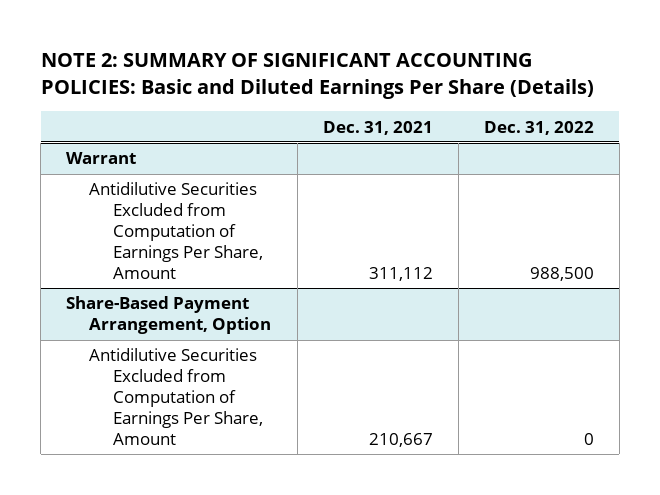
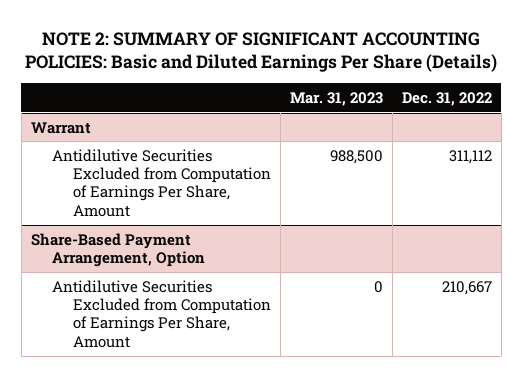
- | Dec. 31, 2021 | Dec. 31, 2022
+ | Mar. 31, 2023 | Dec. 31, 2022
@ Warrant
- Antidilutive Securities Excluded from Computation of Earnings Per Share, Amount | 311,112 | 988,500
+ Antidilutive Securities Excluded from Computation of Earnings Per Share, Amount | 988,500 | 311,112
@ Share-Based Payment Arrangement, Option
- Antidilutive Securities Excluded from Computation of Earnings Per Share, Amount | 210,667 | 0
+ Antidilutive Securities Excluded from Computation of Earnings Per Share, Amount | 0 | 210,667

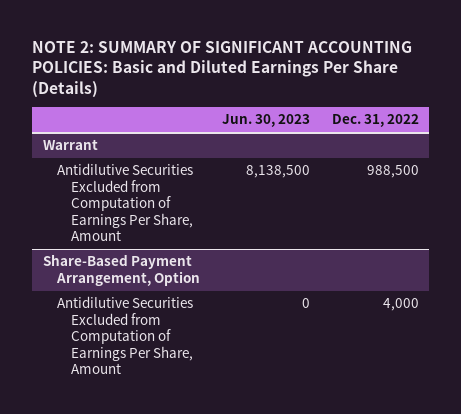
- | Mar. 31, 2023 | Dec. 31, 2022
+ | Jun. 30, 2023 | Dec. 31, 2022
@ Warrant
- Antidilutive Securities Excluded from Computation of Earnings Per Share, Amount | 988,500 | 311,112
+ Antidilutive Securities Excluded from Computation of Earnings Per Share, Amount | 8,138,500 | 988,500
@ Share-Based Payment Arrangement, Option
- Antidilutive Securities Excluded from Computation of Earnings Per Share, Amount | 0 | 210,667
+ Antidilutive Securities Excluded from Computation of Earnings Per Share, Amount | 0 | 4,000

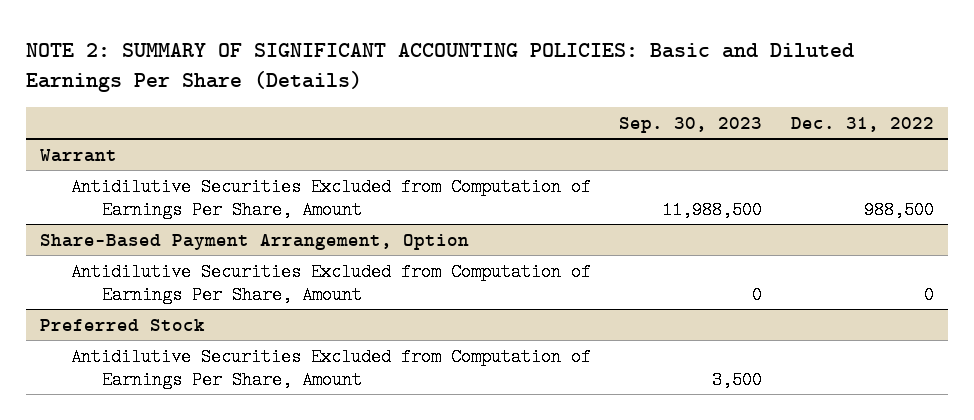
- | Jun. 30, 2023 | Dec. 31, 2022
+ | Sep. 30, 2023 | Dec. 31, 2022
@ Share-Based Payment Arrangement, Option
- Antidilutive Securities Excluded from Computation of Earnings Per Share, Amount | 0 | 4,000
+ Antidilutive Securities Excluded from Computation of Earnings Per Share, Amount | 0 | 0
+ Preferred Stock
+ Antidilutive Securities Excluded from Computation of Earnings Per Share, Amount | 3,500 |

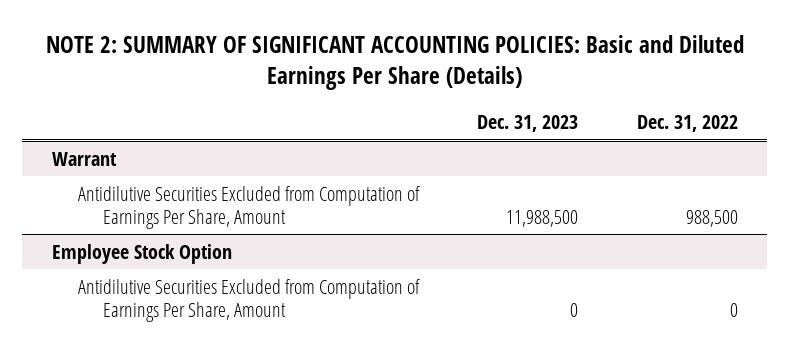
- | Sep. 30, 2023 | Dec. 31, 2022
+ | Dec. 31, 2023 | Dec. 31, 2022
- Share-Based Payment Arrangement, Option
+ Employee Stock Option
- Preferred Stock
- Antidilutive Securities Excluded from Computation of Earnings Per Share, Amount | 3,500 |

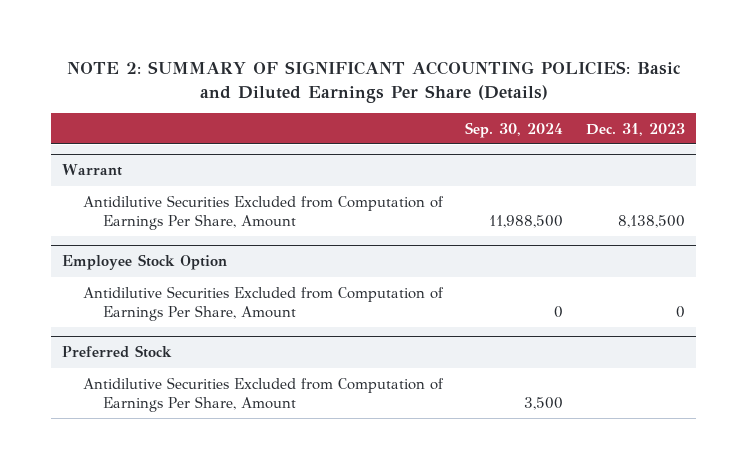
- | Dec. 31, 2023 | Dec. 31, 2022
+ | Sep. 30, 2024 | Dec. 31, 2023
@ Warrant
- Antidilutive Securities Excluded from Computation of Earnings Per Share, Amount | 11,988,500 | 988,500
+ Antidilutive Securities Excluded from Computation of Earnings Per Share, Amount | 11,988,500 | 8,138,500
+ Preferred Stock
+ Antidilutive Securities Excluded from Computation of Earnings Per Share, Amount | 3,500 |

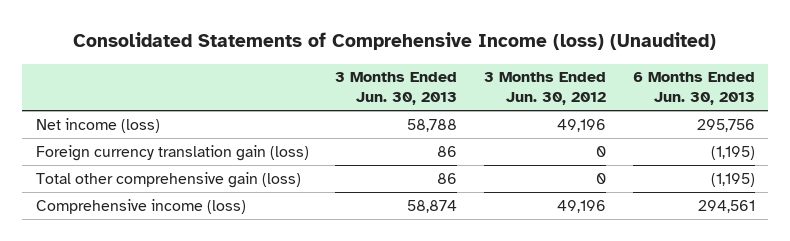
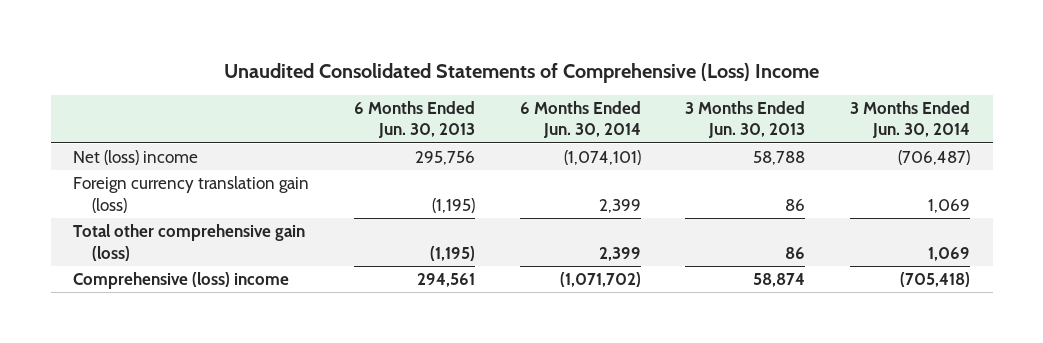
- Consolidated Statements of Comprehensive Income (loss) (Unaudited)
+ Unaudited Consolidated Statements of Comprehensive (Loss) Income
- | 3 Months Ended Jun. 30, 2013 | 3 Months Ended Jun. 30, 2012 | 6 Months Ended Jun. 30, 2013
+ | 6 Months Ended Jun. 30, 2013 | 6 Months Ended Jun. 30, 2014 | 3 Months Ended Jun. 30, 2013 | 3 Months Ended Jun. 30, 2014
- Net income (loss) | 58,788 | 49,196 | 295,756
+ Net (loss) income | 295,756 | (1,074,101) | 58,788 | (706,487)
- Comprehensive income (loss) | 58,874 | 49,196 | 294,561
+ Comprehensive (loss) income | 294,561 | (1,071,702) | 58,874 | (705,418)

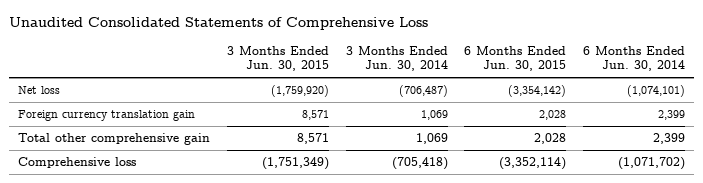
- Unaudited Consolidated Statements of Comprehensive (Loss) Income
+ Unaudited Consolidated Statements of Comprehensive Loss
- | 6 Months Ended Jun. 30, 2013 | 6 Months Ended Jun. 30, 2014 | 3 Months Ended Jun. 30, 2013 | 3 Months Ended Jun. 30, 2014
+ | 3 Months Ended Jun. 30, 2015 | 3 Months Ended Jun. 30, 2014 | 6 Months Ended Jun. 30, 2015 | 6 Months Ended Jun. 30, 2014
- Net (loss) income | 295,756 | (1,074,101) | 58,788 | (706,487)
- Foreign currency translation gain (loss) | (1,195) | 2,399 | 86 | 1,069
- Total other comprehensive gain (loss) | (1,195) | 2,399 | 86 | 1,069
- Comprehensive (loss) income | 294,561 | (1,071,702) | 58,874 | (705,418)
+ Net loss | (1,759,920) | (706,487) | (3,354,142) | (1,074,101)
+ Foreign currency translation gain | 8,571 | 1,069 | 2,028 | 2,399
+ Total other comprehensive gain | 8,571 | 1,069 | 2,028 | 2,399
+ Comprehensive loss | (1,751,349) | (705,418) | (3,352,114) | (1,071,702)

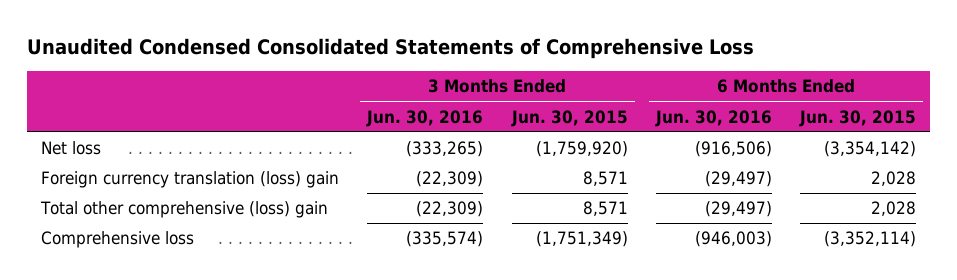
- Unaudited Consolidated Statements of Comprehensive Loss
+ Unaudited Condensed Consolidated Statements of Comprehensive Loss
- | 3 Months Ended Jun. 30, 2015 | 3 Months Ended Jun. 30, 2014 | 6 Months Ended Jun. 30, 2015 | 6 Months Ended Jun. 30, 2014
+ | 3 Months Ended Jun. 30, 2016 | 3 Months Ended Jun. 30, 2015 | 6 Months Ended Jun. 30, 2016 | 6 Months Ended Jun. 30, 2015
- Foreign currency translation gain | 8,571 | 1,069 | 2,028 | 2,399
- Total other comprehensive gain | 8,571 | 1,069 | 2,028 | 2,399
+ Foreign currency translation (loss) gain | (22,309) | 8,571 | (29,497) | 2,028
+ Total other comprehensive (loss) gain | (22,309) | 8,571 | (29,497) | 2,028

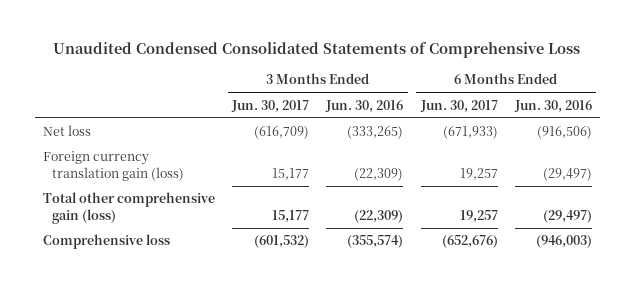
- | 3 Months Ended Jun. 30, 2016 | 3 Months Ended Jun. 30, 2015 | 6 Months Ended Jun. 30, 2016 | 6 Months Ended Jun. 30, 2015
+ | 3 Months Ended Jun. 30, 2017 | 3 Months Ended Jun. 30, 2016 | 6 Months Ended Jun. 30, 2017 | 6 Months Ended Jun. 30, 2016
- Foreign currency translation (loss) gain | (22,309) | 8,571 | (29,497) | 2,028
- Total other comprehensive (loss) gain | (22,309) | 8,571 | (29,497) | 2,028
- Comprehensive loss | (335,574) | (1,751,349) | (946,003) | (3,352,114)
+ Foreign currency translation gain (loss) | 15,177 | (22,309) | 19,257 | (29,497)
+ Total other comprehensive gain (loss) | 15,177 | (22,309) | 19,257 | (29,497)
+ Comprehensive loss | (601,532) | (355,574) | (652,676) | (946,003)

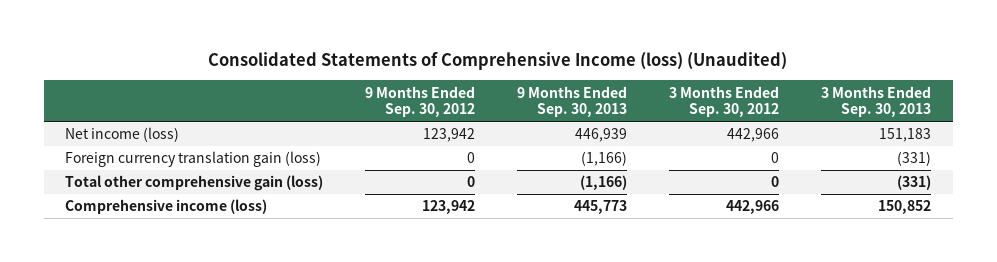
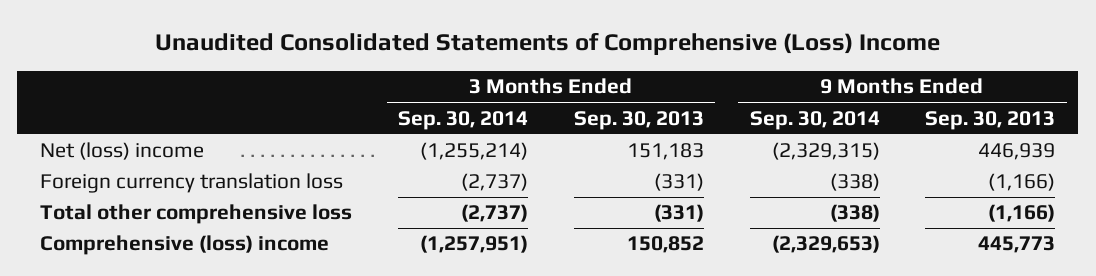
- Consolidated Statements of Comprehensive Income (loss) (Unaudited)
+ Unaudited Consolidated Statements of Comprehensive (Loss) Income
- | 9 Months Ended Sep. 30, 2012 | 9 Months Ended Sep. 30, 2013 | 3 Months Ended Sep. 30, 2012 | 3 Months Ended Sep. 30, 2013
+ | 3 Months Ended Sep. 30, 2014 | 3 Months Ended Sep. 30, 2013 | 9 Months Ended Sep. 30, 2014 | 9 Months Ended Sep. 30, 2013
- Net income (loss) | 123,942 | 446,939 | 442,966 | 151,183
- Foreign currency translation gain (loss) | 0 | (1,166) | 0 | (331)
- Total other comprehensive gain (loss) | 0 | (1,166) | 0 | (331)
- Comprehensive income (loss) | 123,942 | 445,773 | 442,966 | 150,852
+ Net (loss) income | (1,255,214) | 151,183 | (2,329,315) | 446,939
+ Foreign currency translation loss | (2,737) | (331) | (338) | (1,166)
+ Total other comprehensive loss | (2,737) | (331) | (338) | (1,166)
+ Comprehensive (loss) income | (1,257,951) | 150,852 | (2,329,653) | 445,773

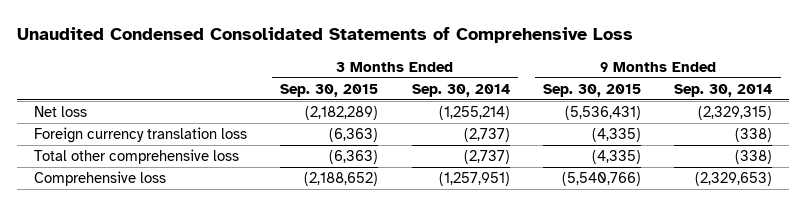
- Unaudited Consolidated Statements of Comprehensive (Loss) Income
+ Unaudited Condensed Consolidated Statements of Comprehensive Loss
- | 3 Months Ended Sep. 30, 2014 | 3 Months Ended Sep. 30, 2013 | 9 Months Ended Sep. 30, 2014 | 9 Months Ended Sep. 30, 2013
+ | 3 Months Ended Sep. 30, 2015 | 3 Months Ended Sep. 30, 2014 | 9 Months Ended Sep. 30, 2015 | 9 Months Ended Sep. 30, 2014
- Net (loss) income | (1,255,214) | 151,183 | (2,329,315) | 446,939
+ Net loss | (2,182,289) | (1,255,214) | (5,536,431) | (2,329,315)
- Comprehensive (loss) income | (1,257,951) | 150,852 | (2,329,653) | 445,773
+ Comprehensive loss | (2,188,652) | (1,257,951) | (5,540,766) | (2,329,653)

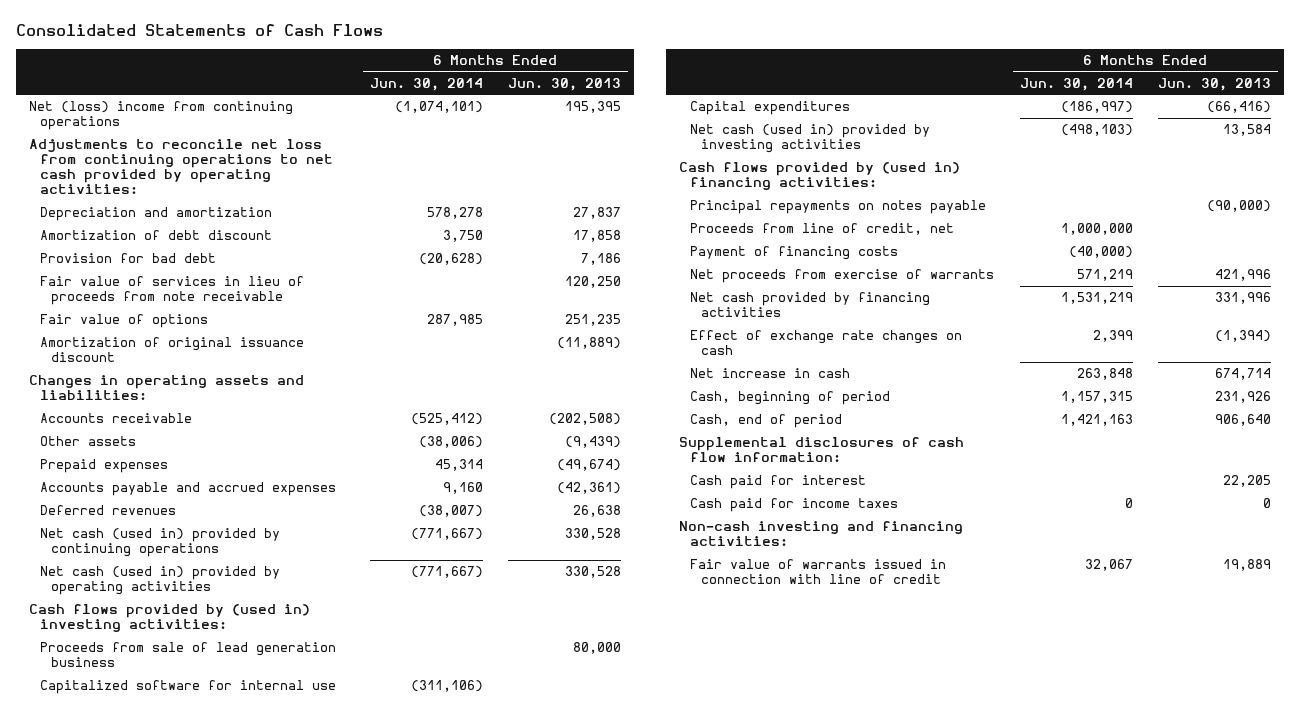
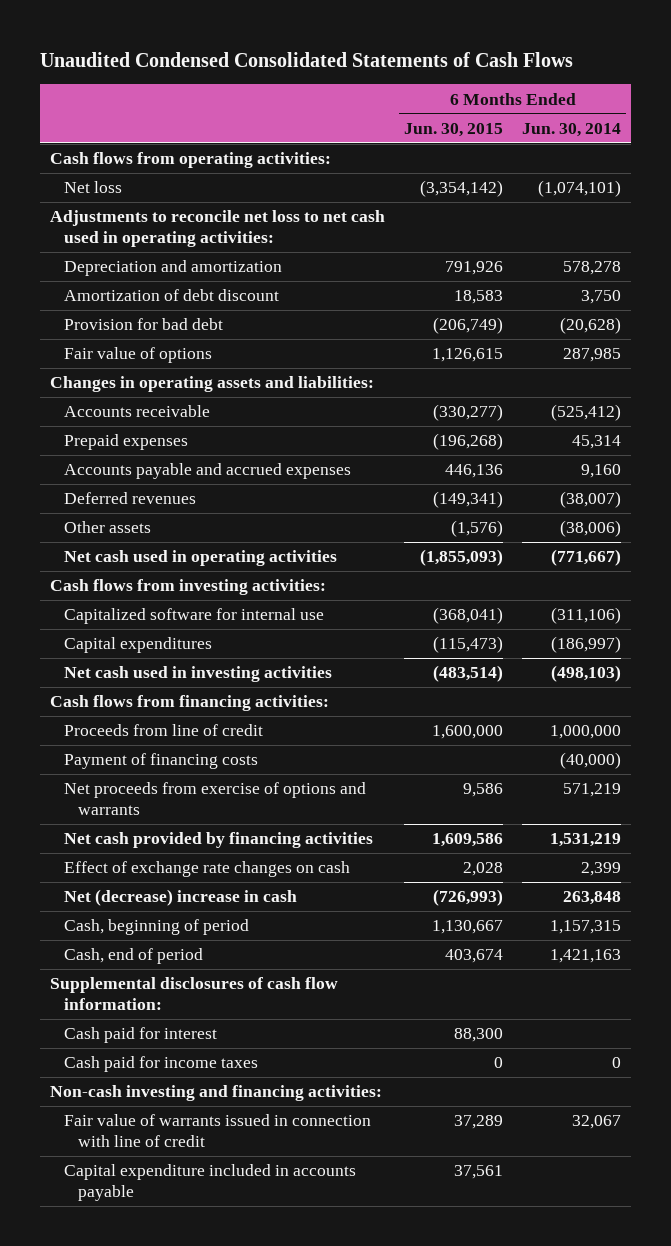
- Consolidated Statements of Cash Flows
+ Unaudited Condensed Consolidated Statements of Cash Flows
- | 6 Months Ended Jun. 30, 2014 | 6 Months Ended Jun. 30, 2013
+ | 6 Months Ended Jun. 30, 2015 | 6 Months Ended Jun. 30, 2014
- Net (loss) income from continuing operations | (1,074,101) | 195,395
- Adjustments to reconcile net loss from continuing operations to net cash provided by operating activities:
+ Cash flows from operating activities:
+ Net loss | (3,354,142) | (1,074,101)
+ Adjustments to reconcile net loss to net cash used in operating activities:
- Fair value of services in lieu of proceeds from note receivable | | 120,250
- Amortization of original issuance discount | | (11,889)
- Net cash (used in) provided by continuing operations | (771,667) | 330,528
- Net cash (used in) provided by operating activities | (771,667) | 330,528
- Cash flows provided by (used in) investing activities:
- Proceeds from sale of lead generation business | | 80,000
moved down: Other assets | (1,576) | (38,006)
+ Net cash used in operating activities | (1,855,093) | (771,667)
+ Cash flows from investing activities:
- Net cash (used in) provided by investing activities | (498,103) | 13,584
- Cash flows provided by (used in) financing activities:
- Principal repayments on notes payable | | (90,000)
- Proceeds from line of credit, net | 1,000,000 |
+ Net cash used in investing activities | (483,514) | (498,103)
+ Cash flows from financing activities:
+ Proceeds from line of credit | 1,600,000 | 1,000,000
- Net proceeds from exercise of warrants | 571,219 | 421,996
+ Net proceeds from exercise of options and warrants | 9,586 | 571,219
- Net increase in cash | 263,848 | 674,714
+ Net (decrease) increase in cash | (726,993) | 263,848
+ Capital expenditure included in accounts payable | 37,561 |

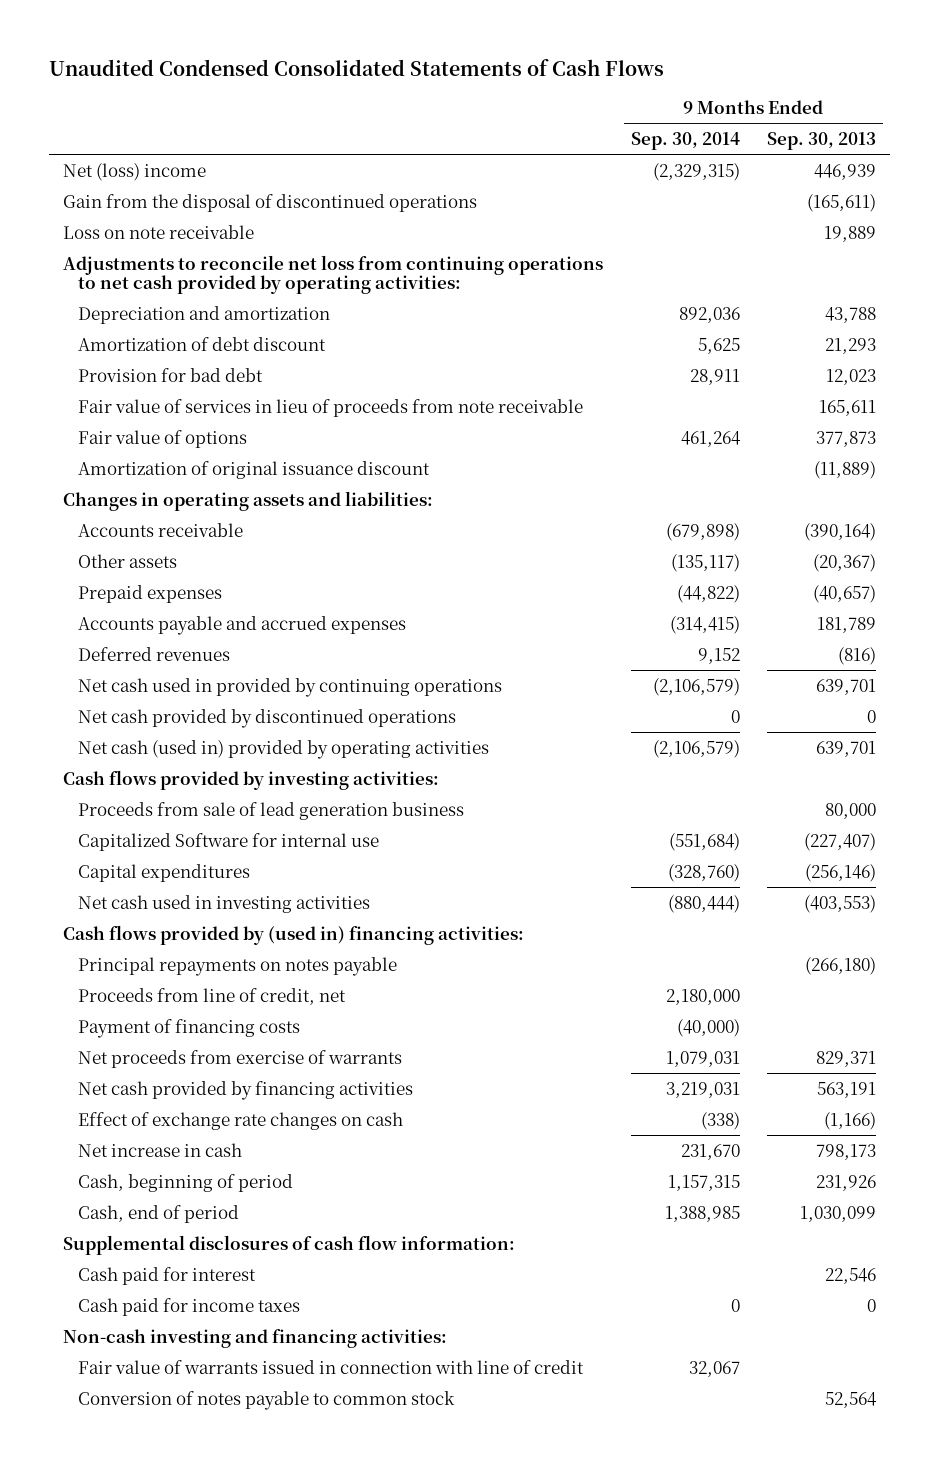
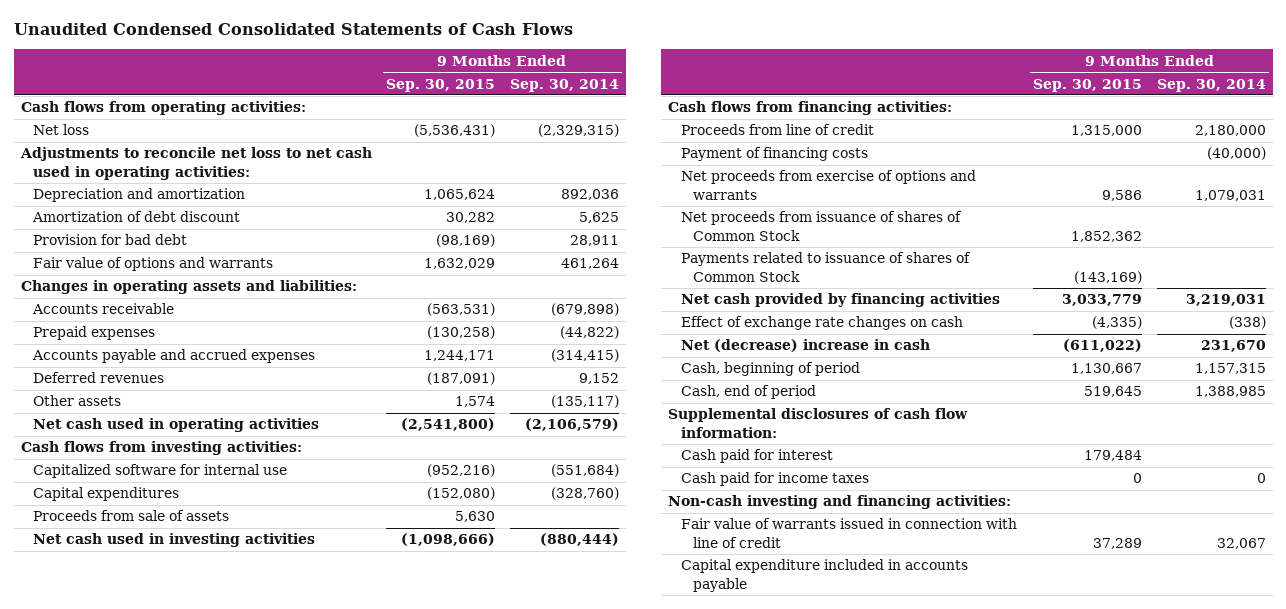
- | 9 Months Ended Sep. 30, 2014 | 9 Months Ended Sep. 30, 2013
+ | 9 Months Ended Sep. 30, 2015 | 9 Months Ended Sep. 30, 2014
- Net (loss) income | (2,329,315) | 446,939
- Gain from the disposal of discontinued operations | | (165,611)
- Loss on note receivable | | 19,889
- Adjustments to reconcile net loss from continuing operations to net cash provided by operating activities:
+ Cash flows from operating activities:
+ Net loss | (5,536,431) | (2,329,315)
+ Adjustments to reconcile net loss to net cash used in operating activities:
- Fair value of services in lieu of proceeds from note receivable | | 165,611
- Fair value of options | 461,264 | 377,873
- Amortization of original issuance discount | | (11,889)
+ Fair value of options and warrants | 1,632,029 | 461,264
- Net cash used in provided by continuing operations | (2,106,579) | 639,701
- Net cash provided by discontinued operations | 0 | 0
- Net cash (used in) provided by operating activities | (2,106,579) | 639,701
- Cash flows provided by investing activities:
- Proceeds from sale of lead generation business | | 80,000
- Capitalized Software for internal use | (551,684) | (227,407)
moved down: Other assets | 1,574 | (135,117)
+ Net cash used in operating activities | (2,541,800) | (2,106,579)
+ Cash flows from investing activities:
+ Capitalized software for internal use | (952,216) | (551,684)
+ Proceeds from sale of assets | 5,630 |
- Cash flows provided by (used in) financing activities:
- Principal repayments on notes payable | | (266,180)
- Proceeds from line of credit, net | 2,180,000 |
+ Cash flows from financing activities:
+ Proceeds from line of credit | 1,315,000 | 2,180,000
- Net proceeds from exercise of warrants | 1,079,031 | 829,371
+ Net proceeds from exercise of options and warrants | 9,586 | 1,079,031
+ Net proceeds from issuance of shares of Common Stock | 1,852,362 |
+ Payments related to issuance of shares of Common Stock | (143,169) |
- Net increase in cash | 231,670 | 798,173
+ Net (decrease) increase in cash | (611,022) | 231,670
- Conversion of notes payable to common stock | | 52,564
+ Capital expenditure included in accounts payable

